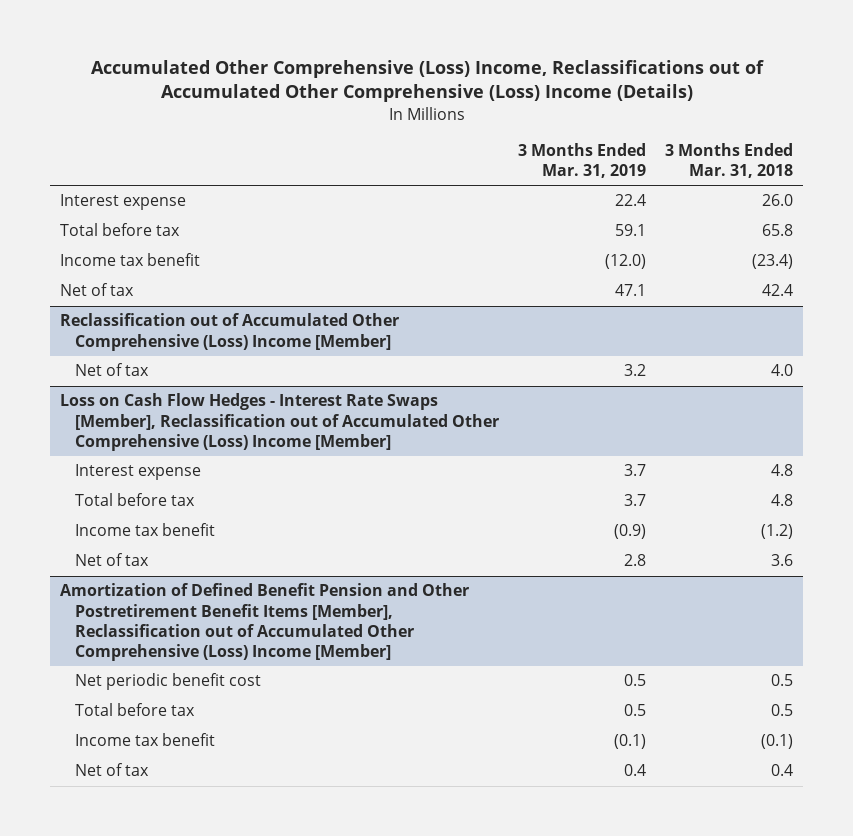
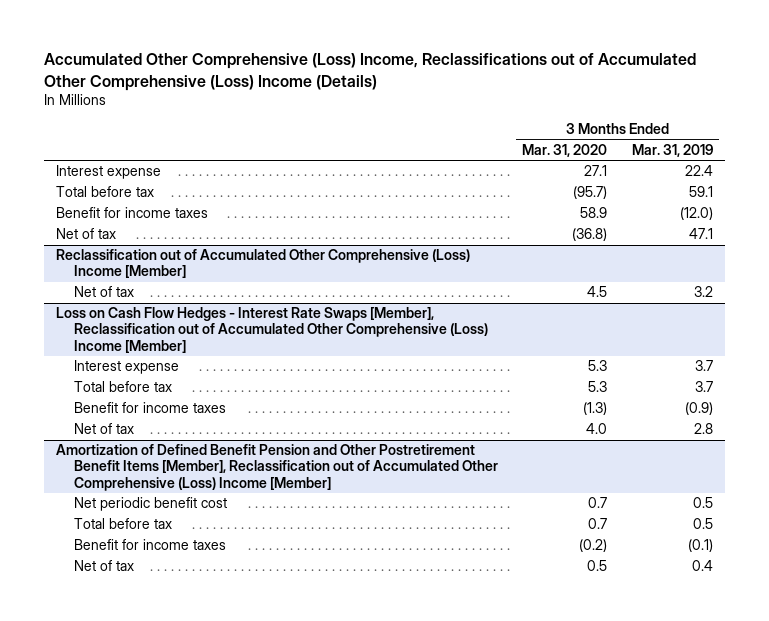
- | 3 Months Ended Mar. 31, 2019 | 3 Months Ended Mar. 31, 2018
+ | 3 Months Ended Mar. 31, 2020 | 3 Months Ended Mar. 31, 2019
- Income tax benefit | (12.0) | (23.4)
+ Benefit for income taxes | 58.9 | (12.0)
@ Loss on Cash Flow Hedges - Interest Rate Swaps [Member], Reclassification out of Accumulated Other Comprehensive (Loss) Income [Member]
- Income tax benefit | (0.9) | (1.2)
+ Benefit for income taxes | (1.3) | (0.9)
@ Amortization of Defined Benefit Pension and Other Postretirement Benefit Items [Member], Reclassification out of Accumulated Other Comprehensive (Loss) Income [Member]
- Income tax benefit | (0.1) | (0.1)
+ Benefit for income taxes | (0.2) | (0.1)

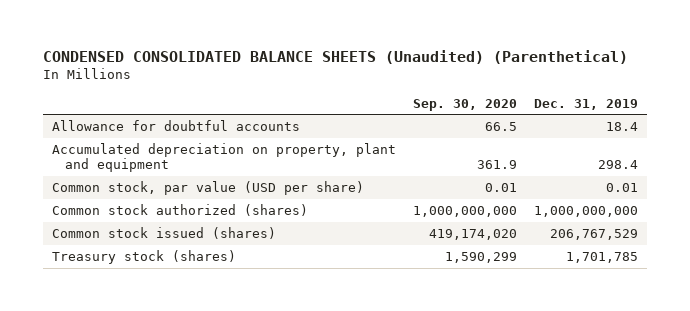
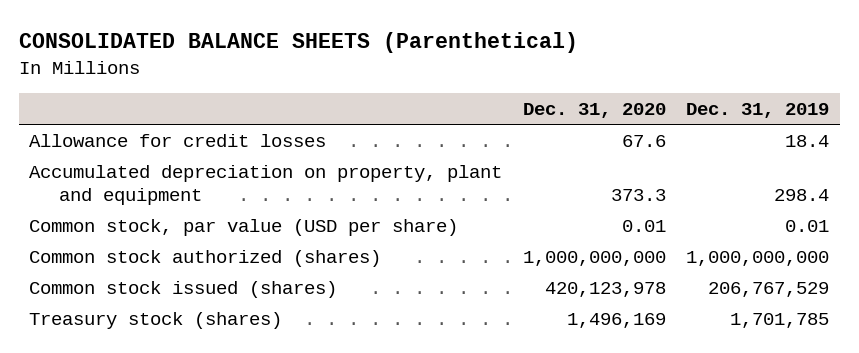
- CONDENSED CONSOLIDATED BALANCE SHEETS (Unaudited) (Parenthetical)
+ CONSOLIDATED BALANCE SHEETS (Parenthetical)
- | Sep. 30, 2020 | Dec. 31, 2019
+ | Dec. 31, 2020 | Dec. 31, 2019
- Allowance for doubtful accounts | 66.5 | 18.4
+ Allowance for credit losses | 67.6 | 18.4

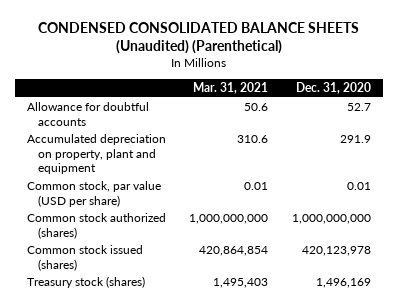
- CONSOLIDATED BALANCE SHEETS (Parenthetical)
+ CONDENSED CONSOLIDATED BALANCE SHEETS (Unaudited) (Parenthetical)
- | Dec. 31, 2020 | Dec. 31, 2019
+ | Mar. 31, 2021 | Dec. 31, 2020
- Allowance for credit losses | 67.6 | 18.4
- Accumulated depreciation on property, plant and equipment | 373.3 | 298.4
+ Allowance for doubtful accounts | 50.6 | 52.7
+ Accumulated depreciation on property, plant and equipment | 310.6 | 291.9

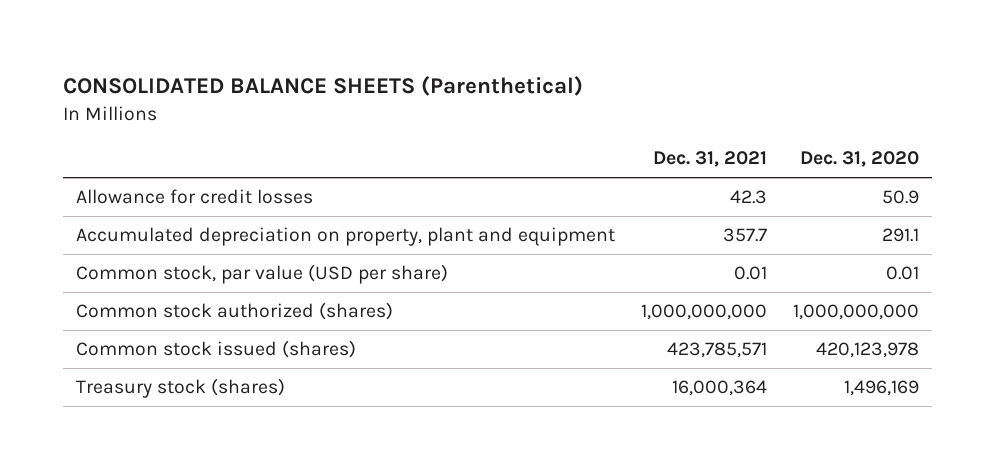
- CONDENSED CONSOLIDATED BALANCE SHEETS (Unaudited) (Parenthetical)
+ CONSOLIDATED BALANCE SHEETS (Parenthetical)
- | Mar. 31, 2021 | Dec. 31, 2020
+ | Dec. 31, 2021 | Dec. 31, 2020
- Allowance for doubtful accounts | 50.6 | 52.7
- Accumulated depreciation on property, plant and equipment | 310.6 | 291.9
+ Allowance for credit losses | 42.3 | 50.9
+ Accumulated depreciation on property, plant and equipment | 357.7 | 291.1

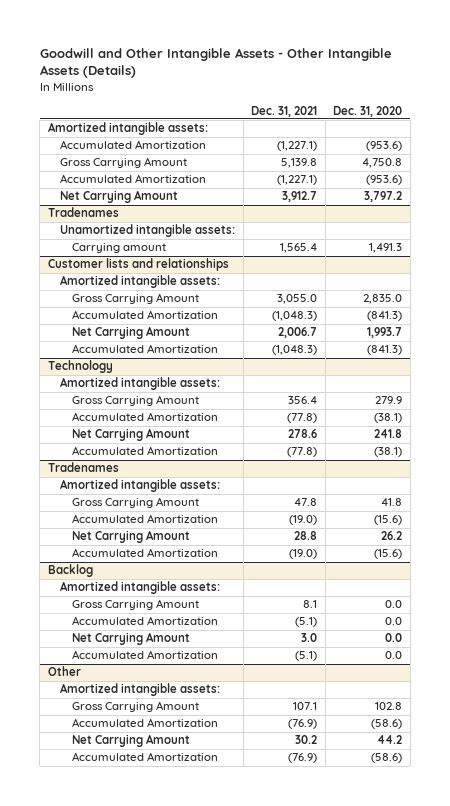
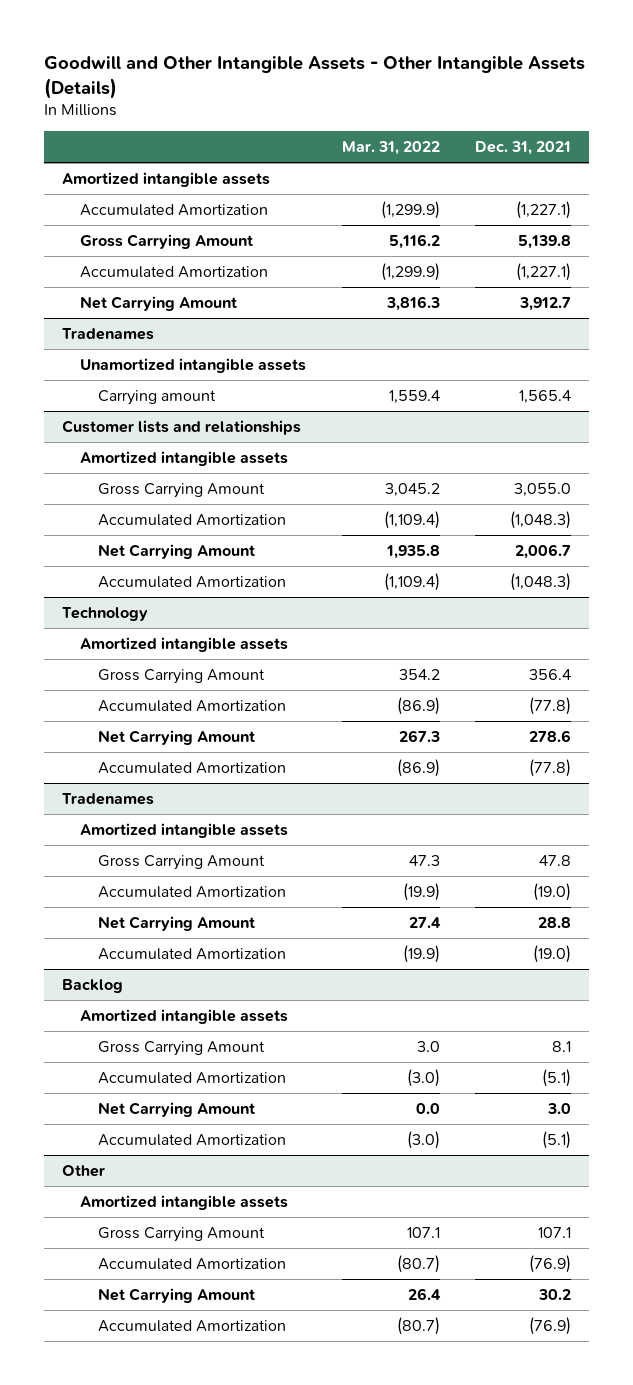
- | Dec. 31, 2021 | Dec. 31, 2020
+ | Mar. 31, 2022 | Dec. 31, 2021
- Amortized intangible assets:
+ Amortized intangible assets
@ Tradenames
- Unamortized intangible assets:
+ Unamortized intangible assets
@ Customer lists and relationships
- Amortized intangible assets:
+ Amortized intangible assets
@ Technology
- Amortized intangible assets:
+ Amortized intangible assets
@ Tradenames
- Amortized intangible assets:
+ Amortized intangible assets
@ Backlog
- Amortized intangible assets:
+ Amortized intangible assets
@ Other
- Amortized intangible assets:
+ Amortized intangible assets

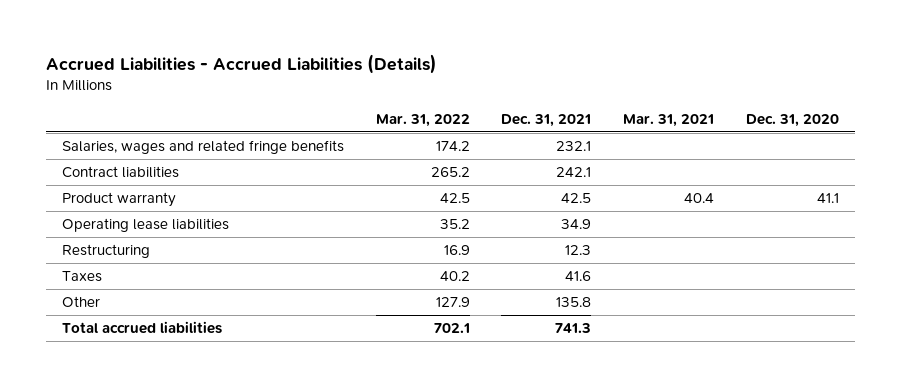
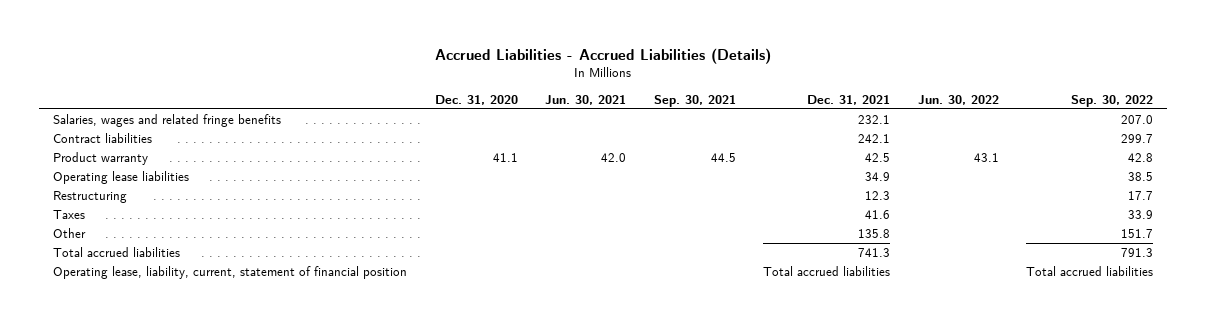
- | Mar. 31, 2022 | Dec. 31, 2021 | Mar. 31, 2021 | Dec. 31, 2020
+ | Dec. 31, 2020 | Jun. 30, 2021 | Sep. 30, 2021 | Dec. 31, 2021 | Jun. 30, 2022 | Sep. 30, 2022
+ Operating lease, liability, current, statement of financial position | | | | Total accrued liabilities | | Total accrued liabilities

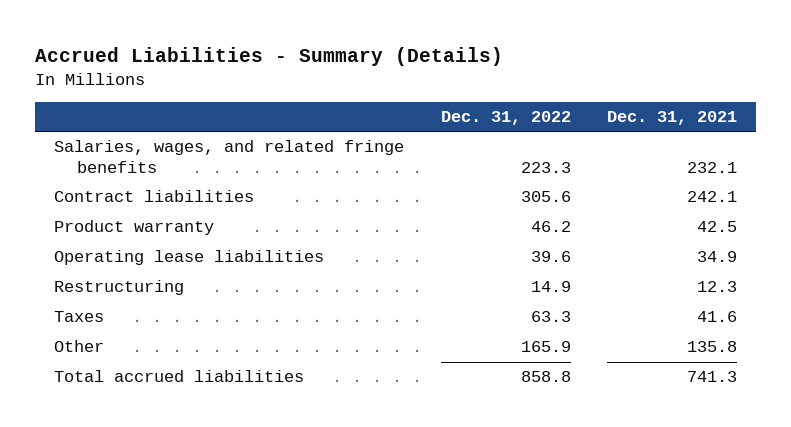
- Accrued Liabilities - Accrued Liabilities (Details)
+ Accrued Liabilities - Summary (Details)
- | Dec. 31, 2020 | Jun. 30, 2021 | Sep. 30, 2021 | Dec. 31, 2021 | Jun. 30, 2022 | Sep. 30, 2022
+ | Dec. 31, 2022 | Dec. 31, 2021
- Salaries, wages and related fringe benefits | | | | 232.1 | | 207.0
+ Salaries, wages, and related fringe benefits | 223.3 | 232.1
- Operating lease, liability, current, statement of financial position | | | | Total accrued liabilities | | Total accrued liabilities

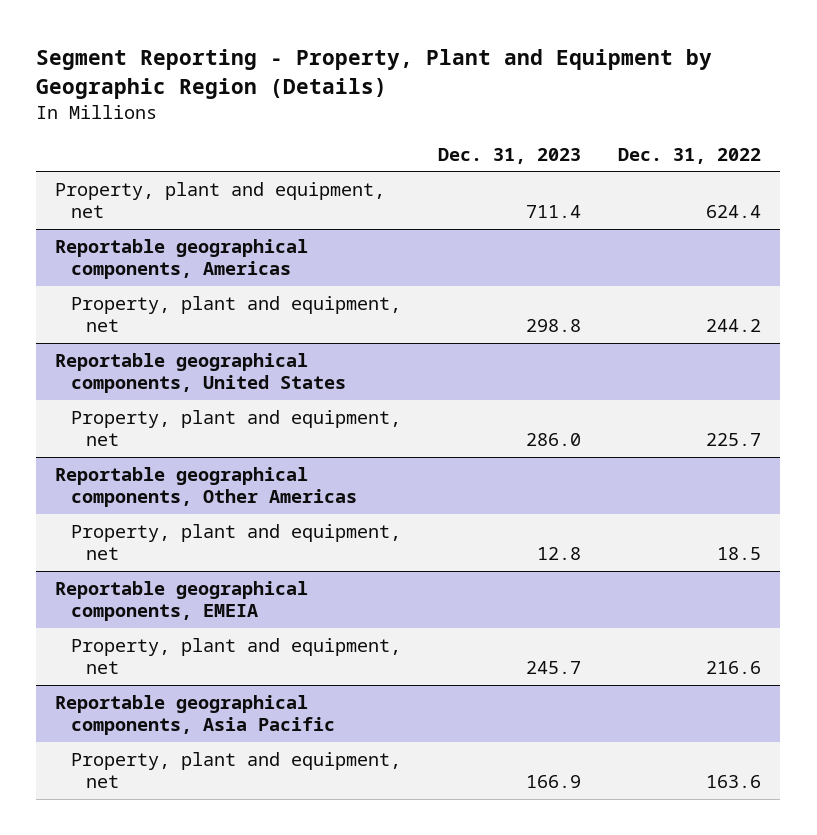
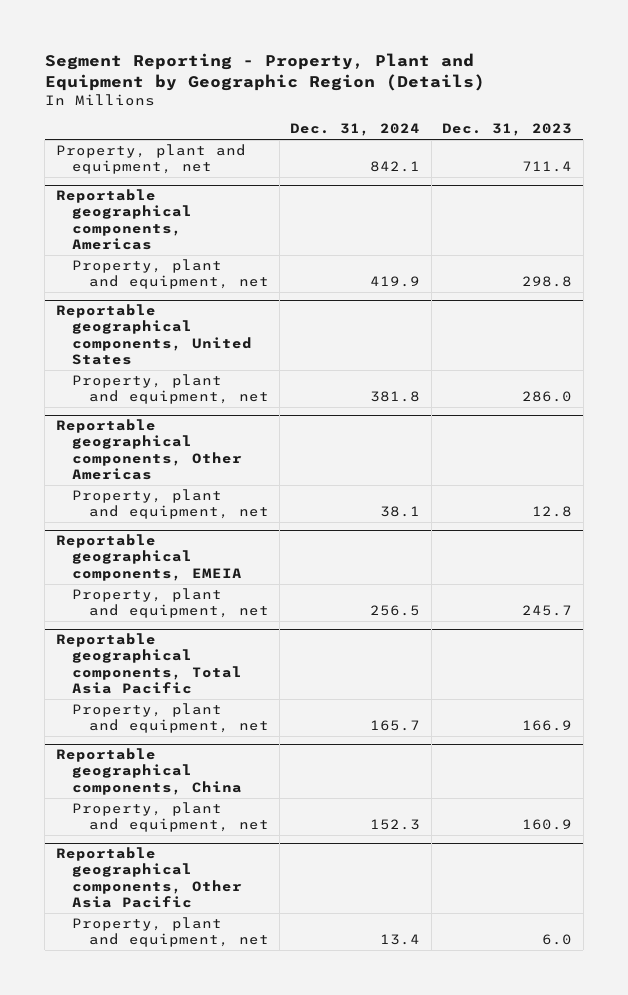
- | Dec. 31, 2023 | Dec. 31, 2022
+ | Dec. 31, 2024 | Dec. 31, 2023
- Reportable geographical components, Asia Pacific
+ Reportable geographical components, Total Asia Pacific
+ Reportable geographical components, China
+ Property, plant and equipment, net | 152.3 | 160.9
+ Reportable geographical components, Other Asia Pacific
+ Property, plant and equipment, net | 13.4 | 6.0

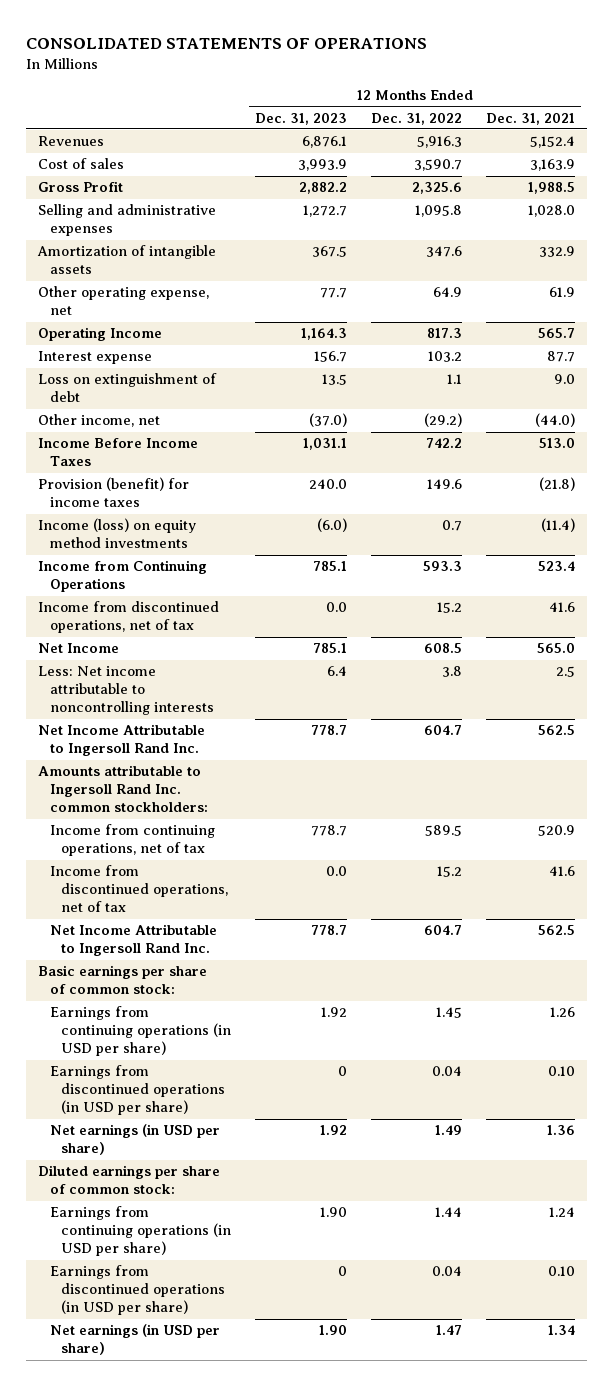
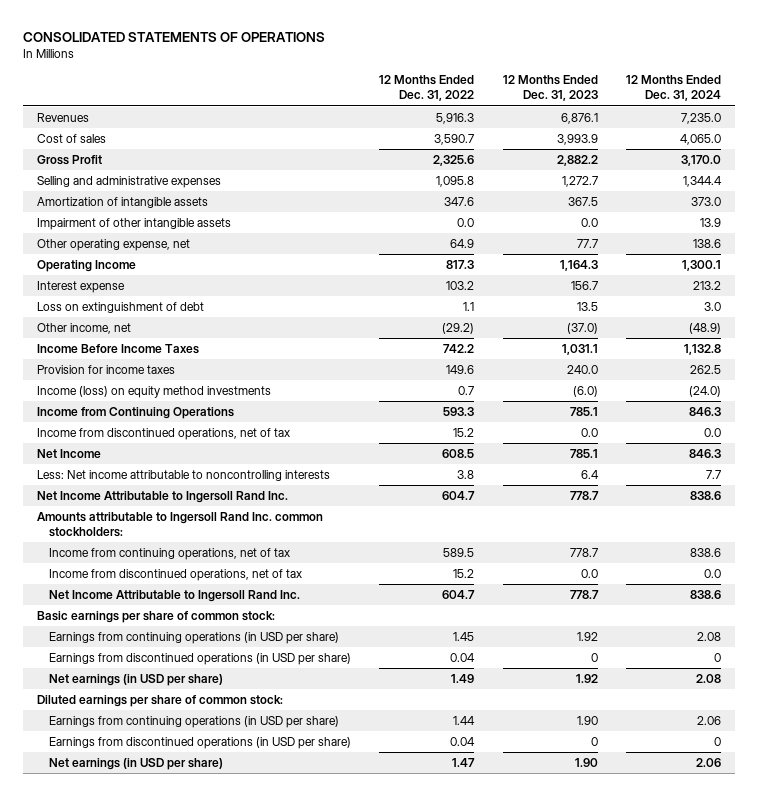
- | 12 Months Ended Dec. 31, 2023 | 12 Months Ended Dec. 31, 2022 | 12 Months Ended Dec. 31, 2021
+ | 12 Months Ended Dec. 31, 2022 | 12 Months Ended Dec. 31, 2023 | 12 Months Ended Dec. 31, 2024
+ Impairment of other intangible assets | 0.0 | 0.0 | 13.9
- Provision (benefit) for income taxes | 240.0 | 149.6 | (21.8)
+ Provision for income taxes | 149.6 | 240.0 | 262.5

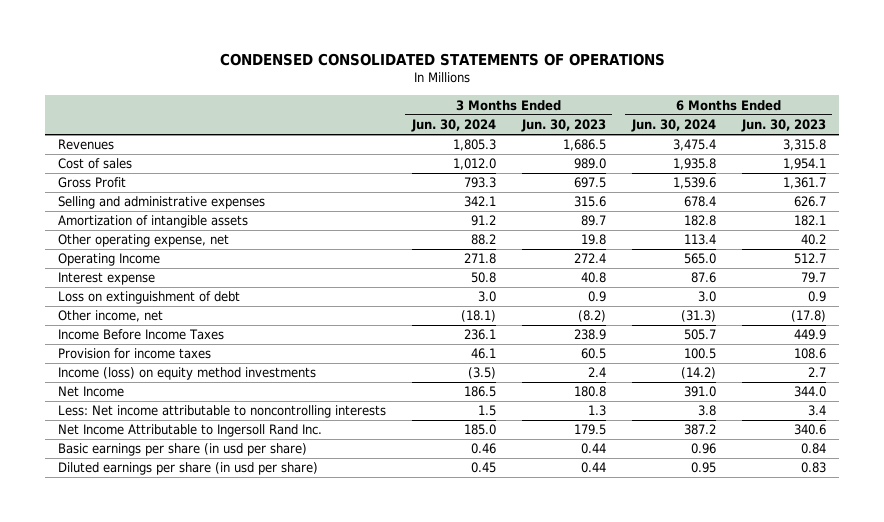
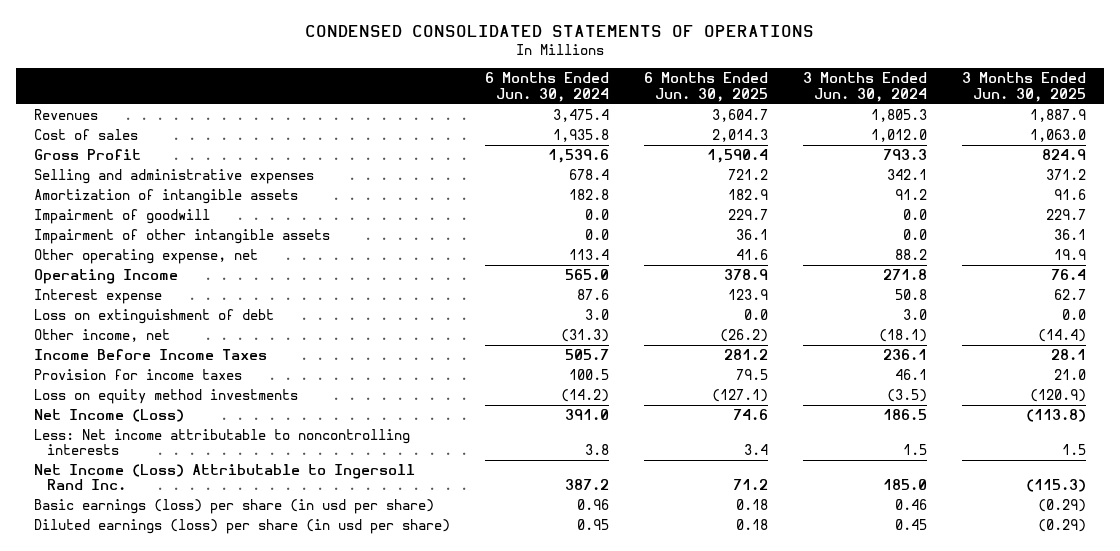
- | 3 Months Ended Jun. 30, 2024 | 3 Months Ended Jun. 30, 2023 | 6 Months Ended Jun. 30, 2024 | 6 Months Ended Jun. 30, 2023
+ | 6 Months Ended Jun. 30, 2024 | 6 Months Ended Jun. 30, 2025 | 3 Months Ended Jun. 30, 2024 | 3 Months Ended Jun. 30, 2025
+ Impairment of goodwill | 0.0 | 229.7 | 0.0 | 229.7
+ Impairment of other intangible assets | 0.0 | 36.1 | 0.0 | 36.1
- Income (loss) on equity method investments | (3.5) | 2.4 | (14.2) | 2.7
- Net Income | 186.5 | 180.8 | 391.0 | 344.0
+ Loss on equity method investments | (14.2) | (127.1) | (3.5) | (120.9)
+ Net Income (Loss) | 391.0 | 74.6 | 186.5 | (113.8)
- Net Income Attributable to Ingersoll Rand Inc. | 185.0 | 179.5 | 387.2 | 340.6
- Basic earnings per share (in usd per share) | 0.46 | 0.44 | 0.96 | 0.84
- Diluted earnings per share (in usd per share) | 0.45 | 0.44 | 0.95 | 0.83
+ Net Income (Loss) Attributable to Ingersoll Rand Inc. | 387.2 | 71.2 | 185.0 | (115.3)
+ Basic earnings (loss) per share (in usd per share) | 0.96 | 0.18 | 0.46 | (0.29)
+ Diluted earnings (loss) per share (in usd per share) | 0.95 | 0.18 | 0.45 | (0.29)

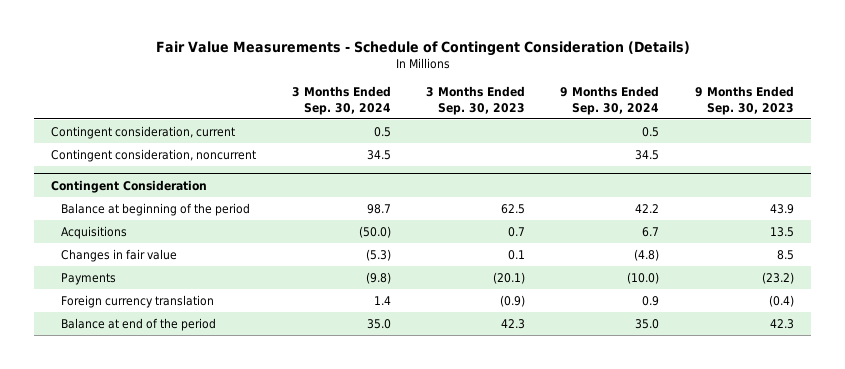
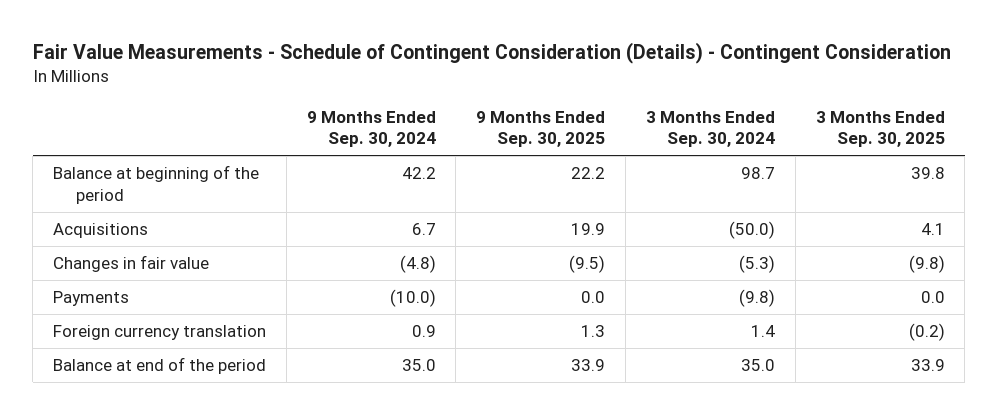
- Fair Value Measurements - Schedule of Contingent Consideration (Details)
+ Fair Value Measurements - Schedule of Contingent Consideration (Details) - Contingent Consideration
- | 3 Months Ended Sep. 30, 2024 | 3 Months Ended Sep. 30, 2023 | 9 Months Ended Sep. 30, 2024 | 9 Months Ended Sep. 30, 2023
+ | 9 Months Ended Sep. 30, 2024 | 9 Months Ended Sep. 30, 2025 | 3 Months Ended Sep. 30, 2024 | 3 Months Ended Sep. 30, 2025
- Contingent consideration, current | 0.5 | | 0.5 |
- Contingent consideration, noncurrent | 34.5 | | 34.5 |
- Contingent Consideration

